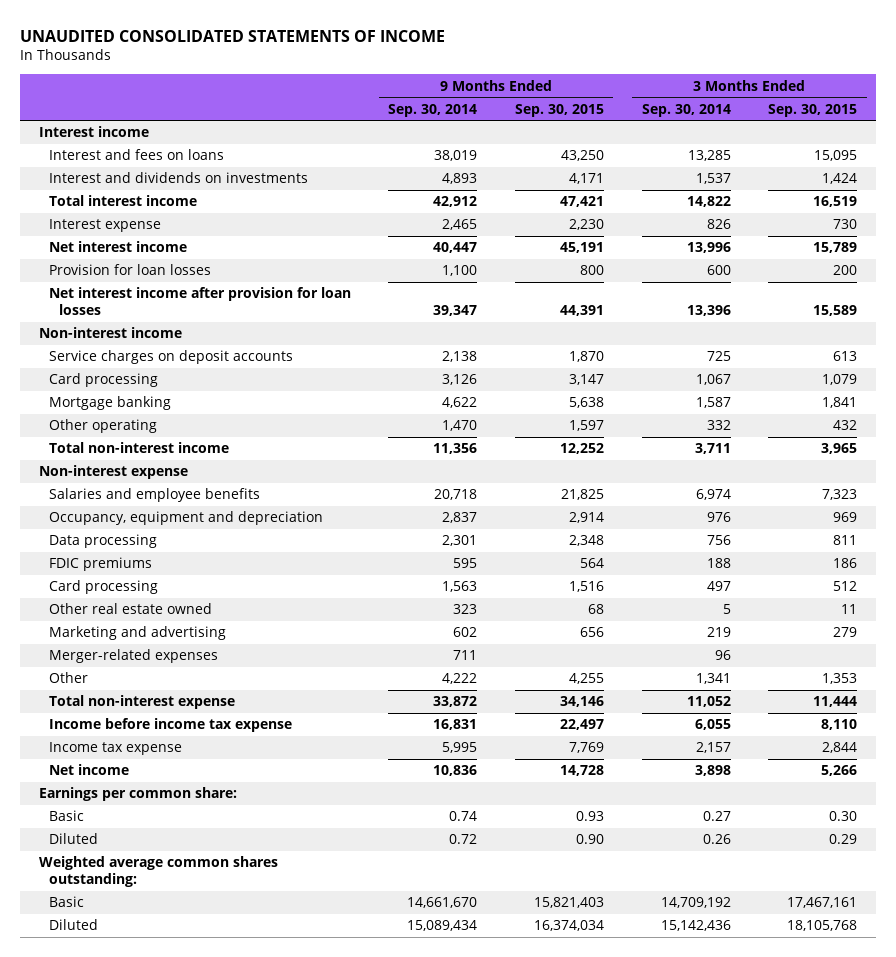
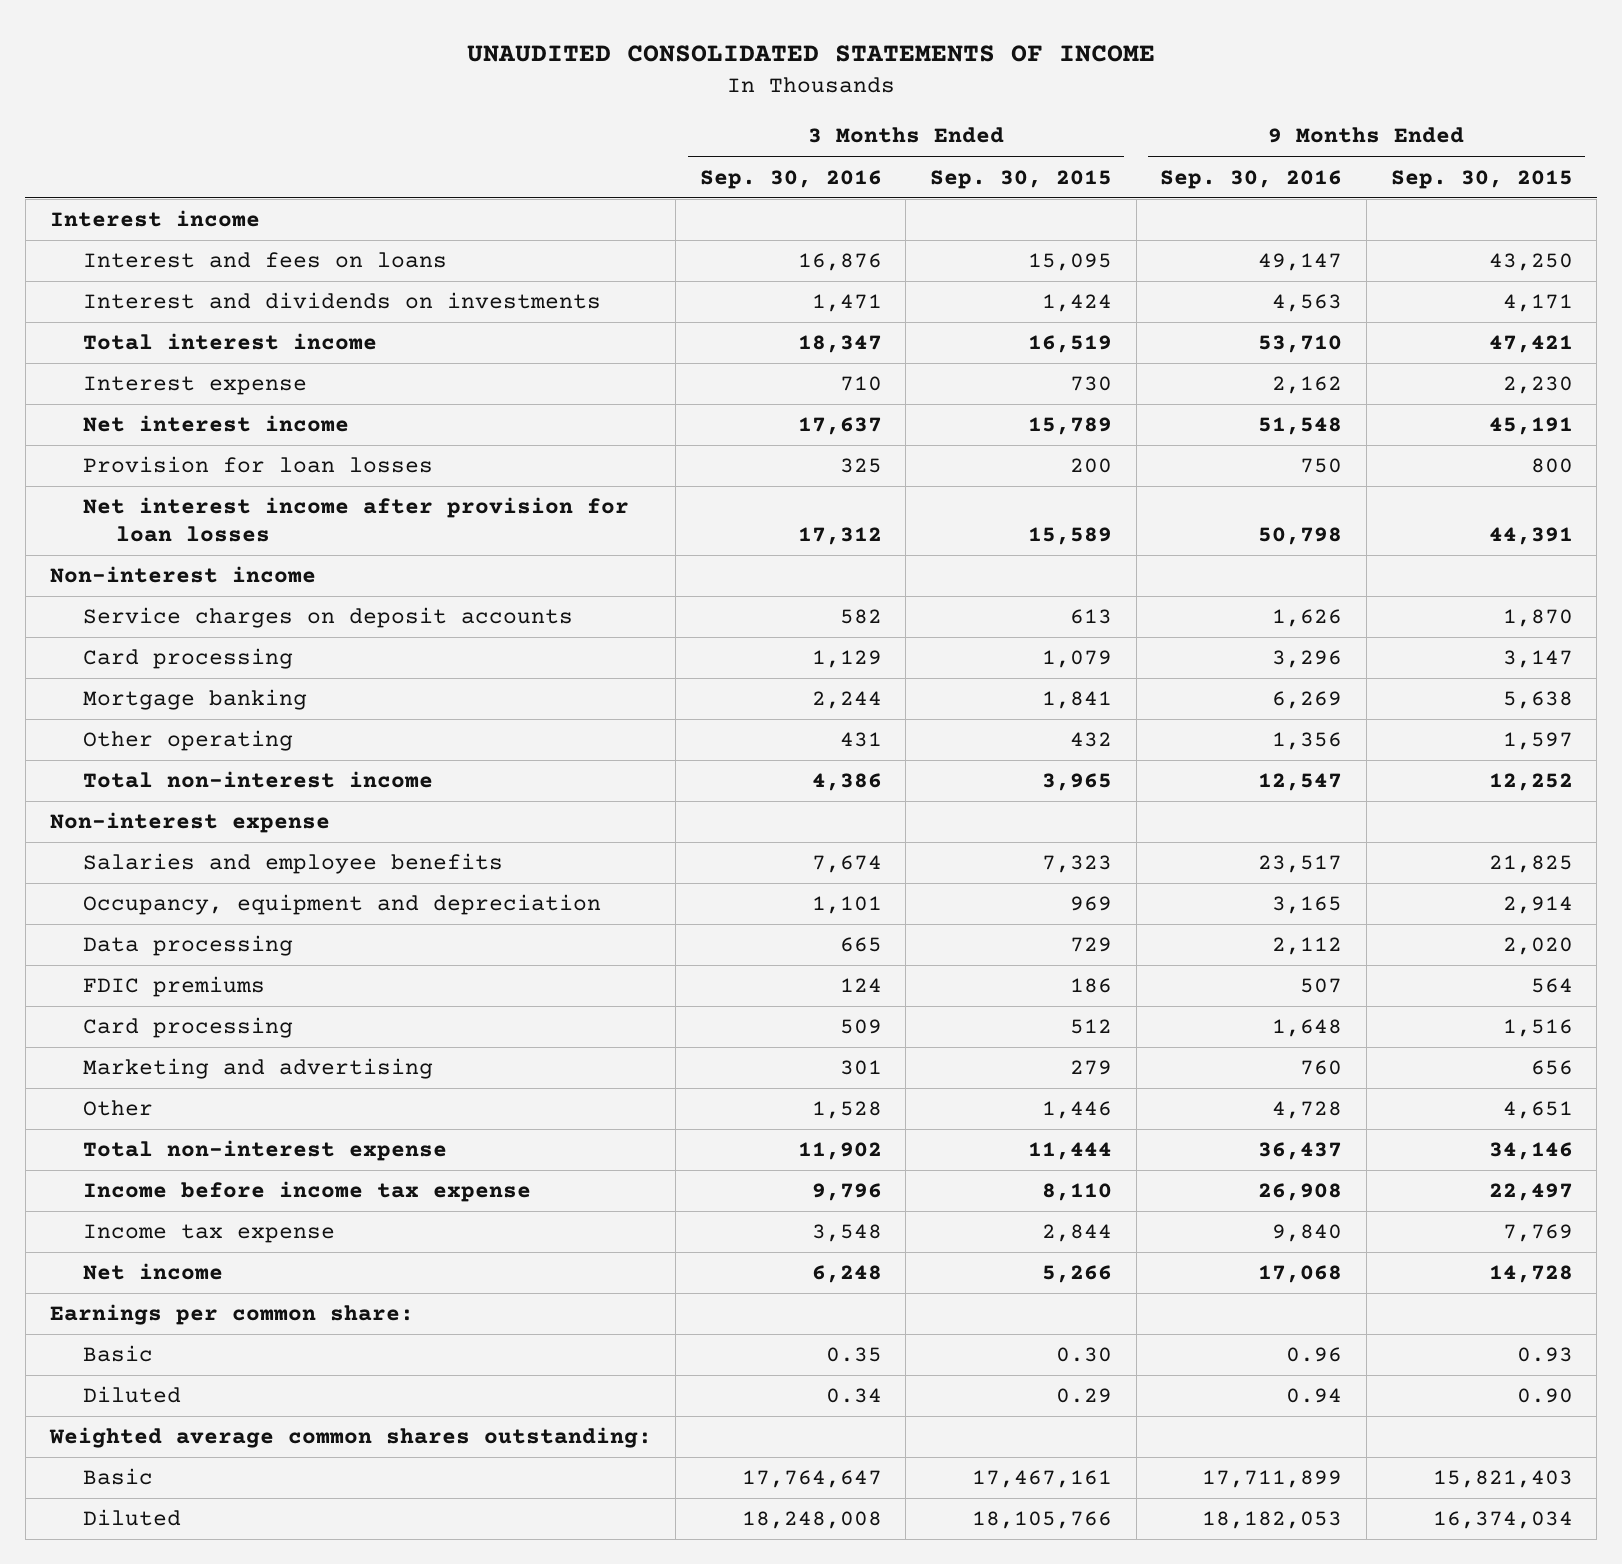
- | 9 Months Ended Sep. 30, 2014 | 9 Months Ended Sep. 30, 2015 | 3 Months Ended Sep. 30, 2014 | 3 Months Ended Sep. 30, 2015
+ | 3 Months Ended Sep. 30, 2016 | 3 Months Ended Sep. 30, 2015 | 9 Months Ended Sep. 30, 2016 | 9 Months Ended Sep. 30, 2015
- Data processing | 2,301 | 2,348 | 756 | 811
+ Data processing | 665 | 729 | 2,112 | 2,020
- Other real estate owned | 323 | 68 | 5 | 11
- Merger-related expenses | 711 | | 96 |
- Other | 4,222 | 4,255 | 1,341 | 1,353
+ Other | 1,528 | 1,446 | 4,728 | 4,651
- Diluted | 15,089,434 | 16,374,034 | 15,142,436 | 18,105,768
+ Diluted | 18,248,008 | 18,105,766 | 18,182,053 | 16,374,034

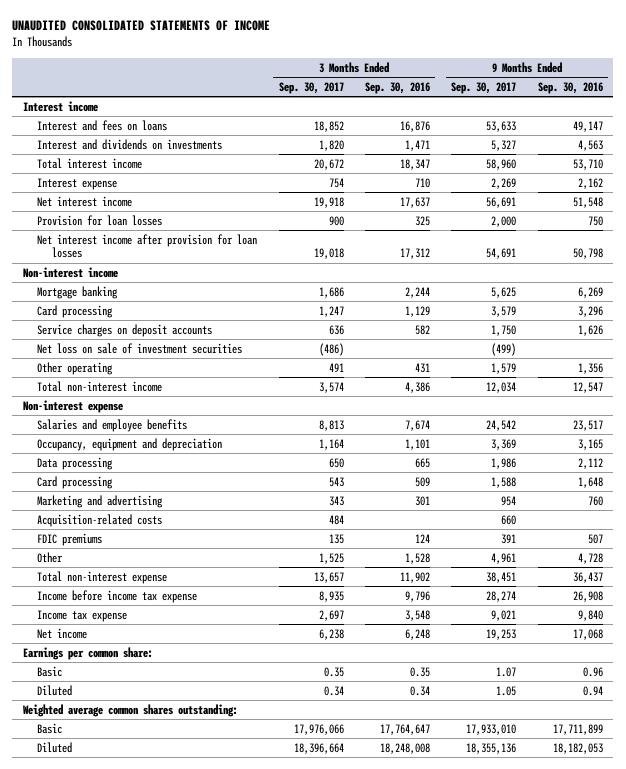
- | 3 Months Ended Sep. 30, 2016 | 3 Months Ended Sep. 30, 2015 | 9 Months Ended Sep. 30, 2016 | 9 Months Ended Sep. 30, 2015
+ | 3 Months Ended Sep. 30, 2017 | 3 Months Ended Sep. 30, 2016 | 9 Months Ended Sep. 30, 2017 | 9 Months Ended Sep. 30, 2016
moved down: Card processing | 1,247 | 1,129 | 3,579 | 3,296
moved down: Service charges on deposit accounts | 636 | 582 | 1,750 | 1,626
+ Net loss on sale of investment securities | (486) | | (499) |
+ Acquisition-related costs | 484 | | 660 |
moved down: FDIC premiums | 135 | 124 | 391 | 507

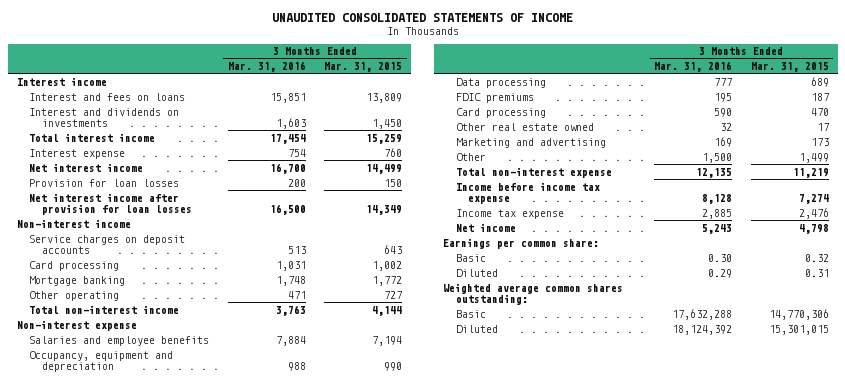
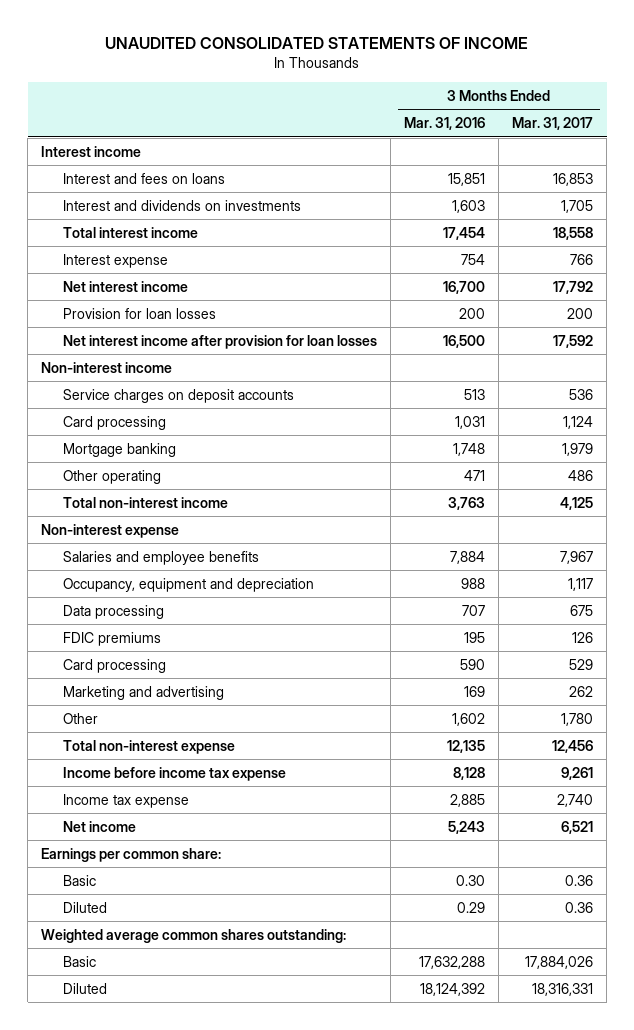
- | 3 Months Ended Mar. 31, 2016 | 3 Months Ended Mar. 31, 2015
+ | 3 Months Ended Mar. 31, 2016 | 3 Months Ended Mar. 31, 2017
- Data processing | 777 | 689
+ Data processing | 707 | 675
- Other real estate owned | 32 | 17
- Other | 1,500 | 1,499
+ Other | 1,602 | 1,780

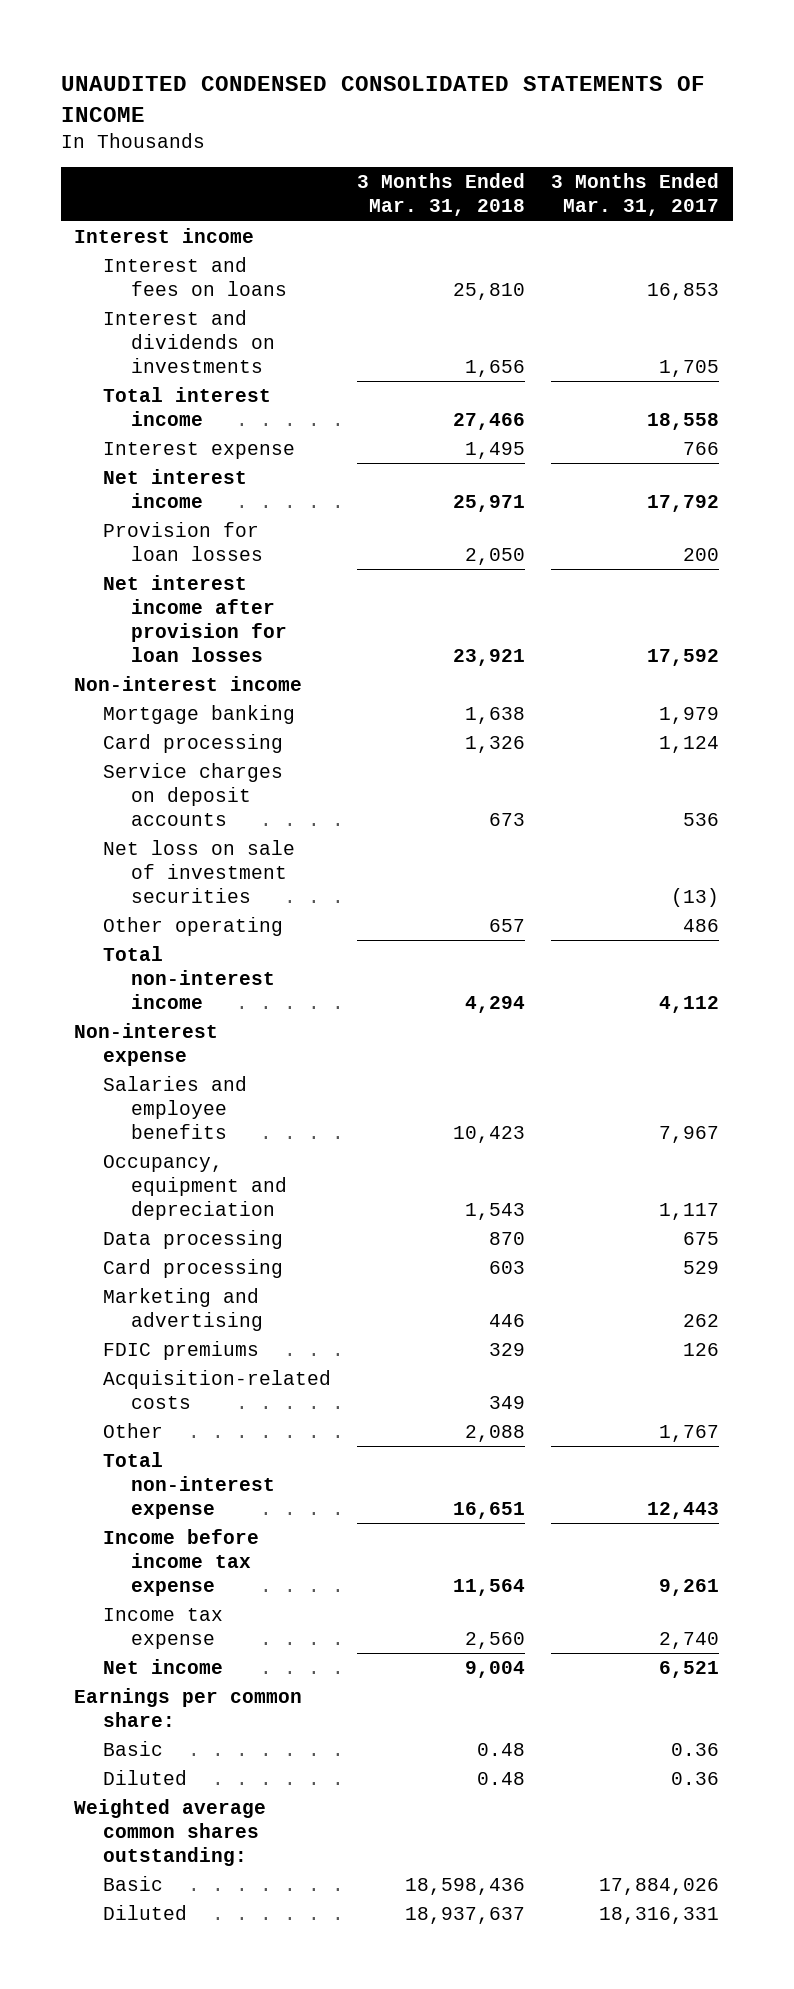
- UNAUDITED CONSOLIDATED STATEMENTS OF INCOME
+ UNAUDITED CONDENSED CONSOLIDATED STATEMENTS OF INCOME
- | 3 Months Ended Mar. 31, 2016 | 3 Months Ended Mar. 31, 2017
+ | 3 Months Ended Mar. 31, 2018 | 3 Months Ended Mar. 31, 2017
moved down: Card processing | 1,326 | 1,124
moved down: Service charges on deposit accounts | 673 | 536
+ Net loss on sale of investment securities | | (13)
- Total non-interest income | 3,763 | 4,125
+ Total non-interest income | 4,294 | 4,112
- Other | 1,602 | 1,780
- Total non-interest expense | 12,135 | 12,456
moved down: FDIC premiums | 329 | 126
+ Acquisition-related costs | 349 |
+ Other | 2,088 | 1,767
+ Total non-interest expense | 16,651 | 12,443

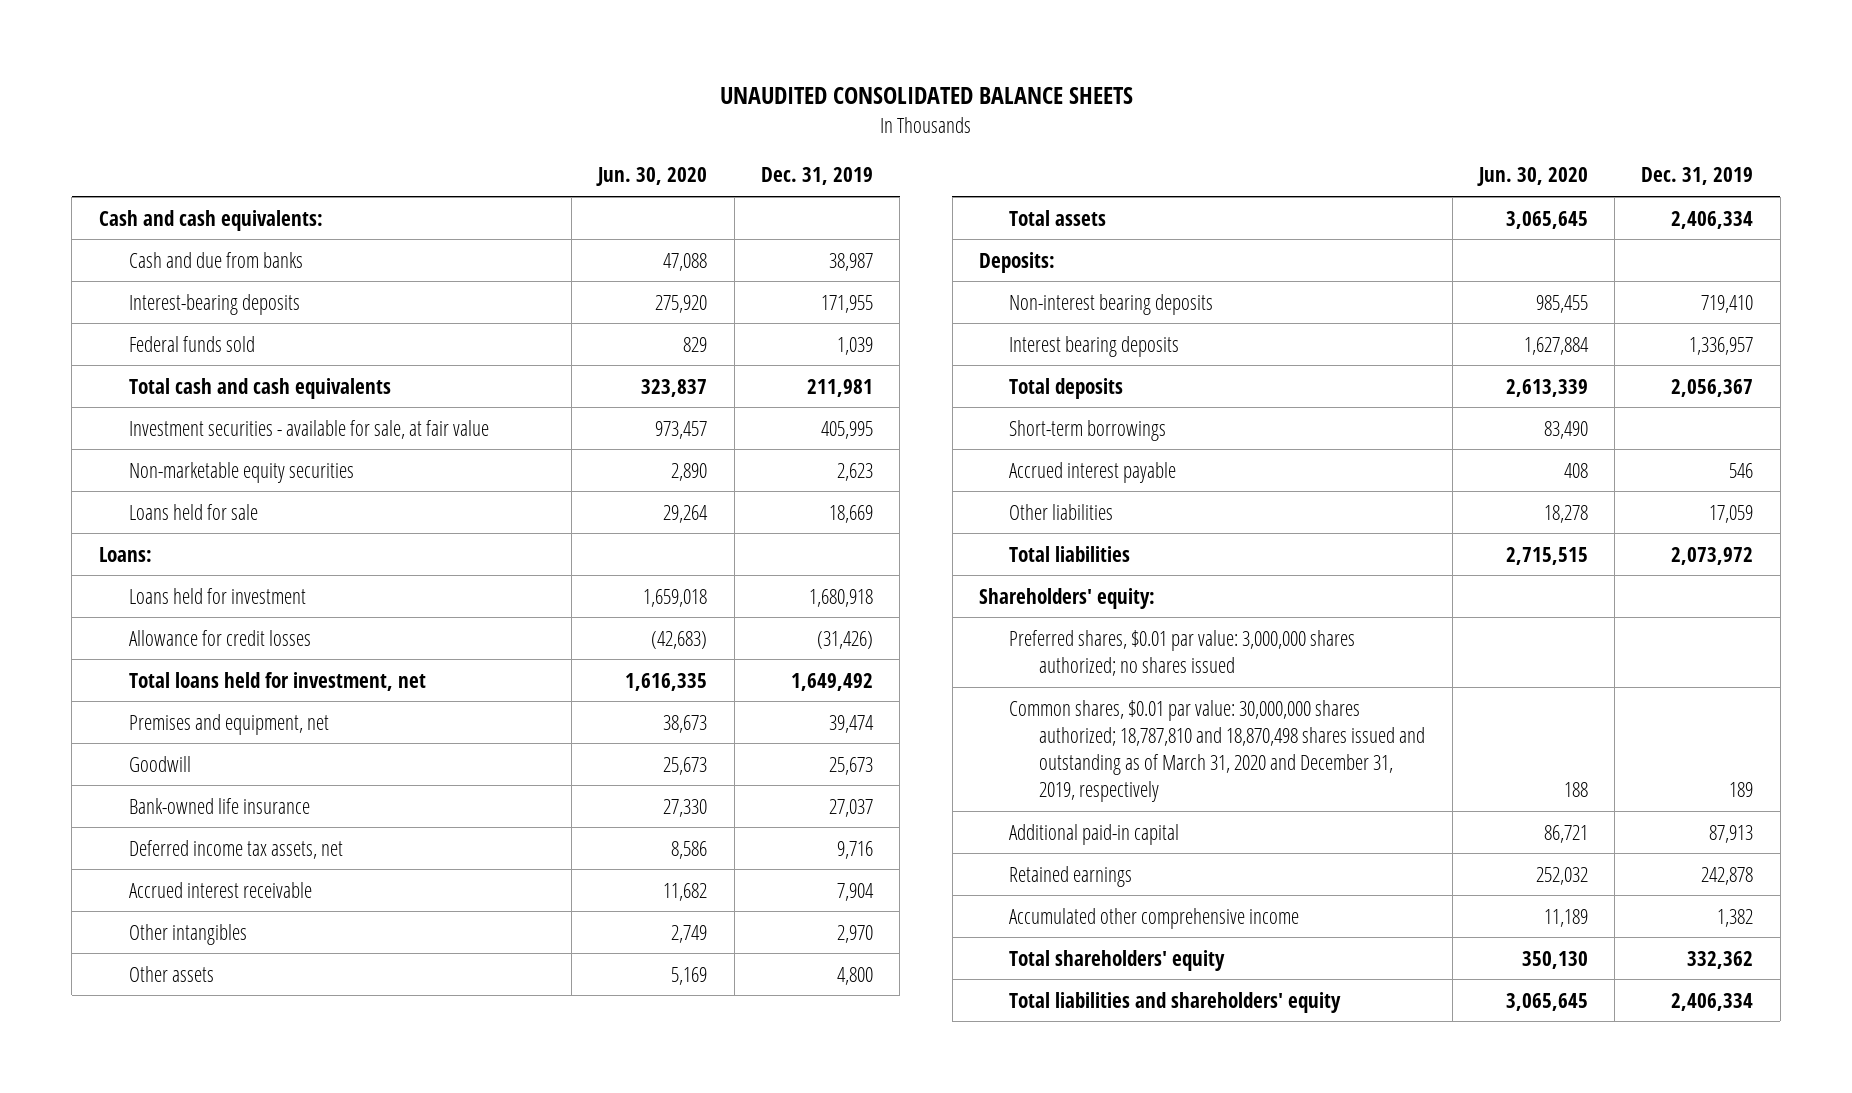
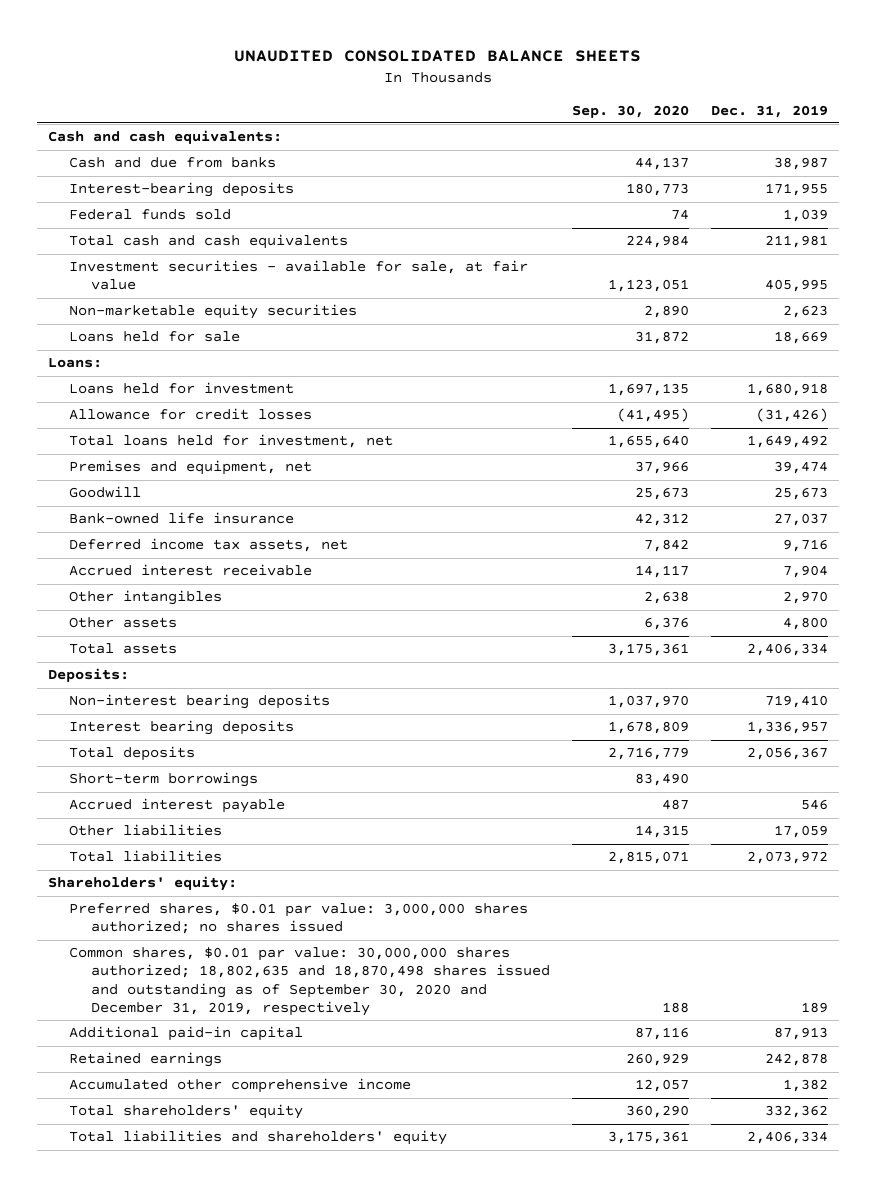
- | Jun. 30, 2020 | Dec. 31, 2019
+ | Sep. 30, 2020 | Dec. 31, 2019
- Common shares, $0.01 par value: 30,000,000 shares authorized; 18,787,810 and 18,870,498 shares issued and outstanding as of March 31, 2020 and December 31, 2019, respectively | 188 | 189
+ Common shares, $0.01 par value: 30,000,000 shares authorized; 18,802,635 and 18,870,498 shares issued and outstanding as of September 30, 2020 and December 31, 2019, respectively | 188 | 189

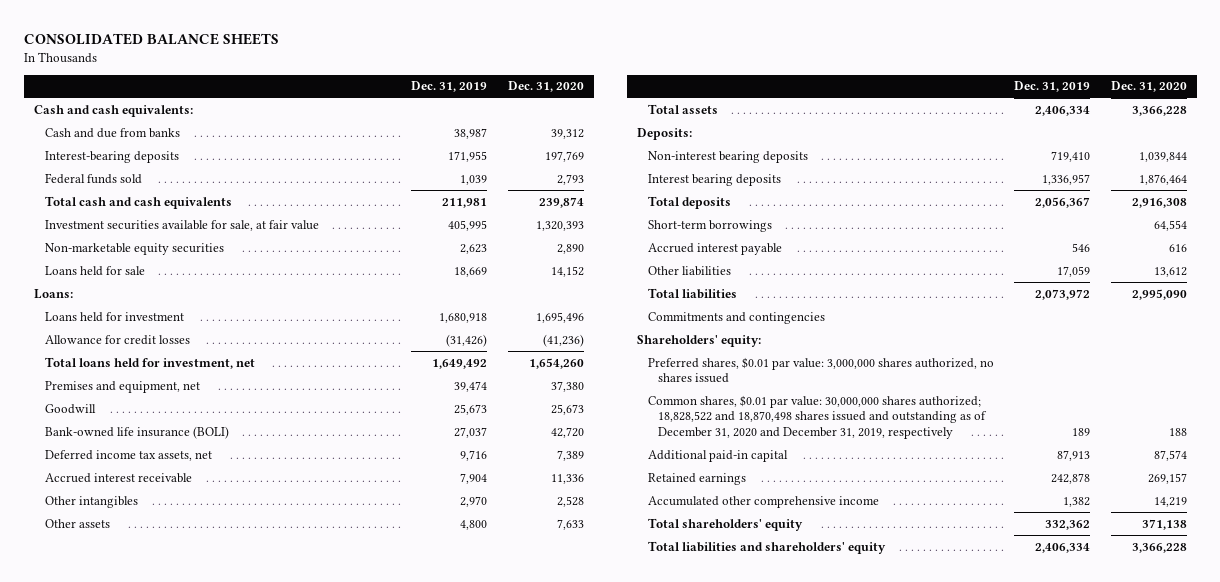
- UNAUDITED CONSOLIDATED BALANCE SHEETS
+ CONSOLIDATED BALANCE SHEETS
- | Sep. 30, 2020 | Dec. 31, 2019
+ | Dec. 31, 2019 | Dec. 31, 2020
- Investment securities - available for sale, at fair value | 1,123,051 | 405,995
+ Investment securities available for sale, at fair value | 405,995 | 1,320,393
- Bank-owned life insurance | 42,312 | 27,037
+ Bank-owned life insurance (BOLI) | 27,037 | 42,720
+ Commitments and contingencies
- Preferred shares, $0.01 par value: 3,000,000 shares authorized; no shares issued
- Common shares, $0.01 par value: 30,000,000 shares authorized; 18,802,635 and 18,870,498 shares issued and outstanding as of September 30, 2020 and December 31, 2019, respectively | 188 | 189
+ Preferred shares, $0.01 par value: 3,000,000 shares authorized, no shares issued
+ Common shares, $0.01 par value: 30,000,000 shares authorized; 18,828,522 and 18,870,498 shares issued and outstanding as of December 31, 2020 and December 31, 2019, respectively | 189 | 188

